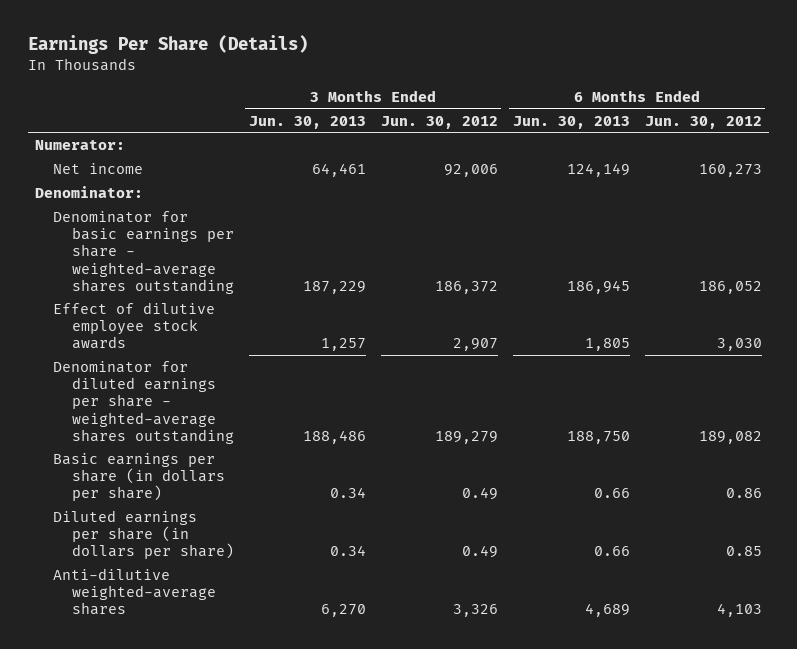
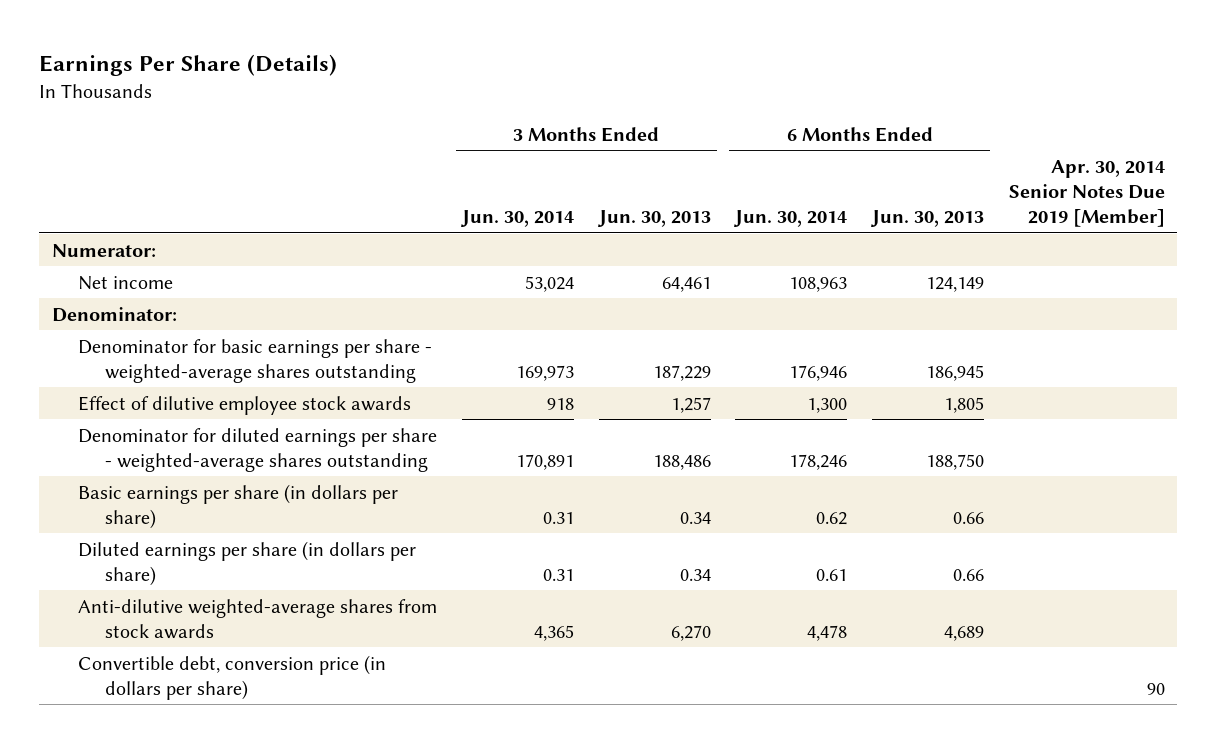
- | 3 Months Ended Jun. 30, 2013 | 3 Months Ended Jun. 30, 2012 | 6 Months Ended Jun. 30, 2013 | 6 Months Ended Jun. 30, 2012
+ | 3 Months Ended Jun. 30, 2014 | 3 Months Ended Jun. 30, 2013 | 6 Months Ended Jun. 30, 2014 | 6 Months Ended Jun. 30, 2013 | Apr. 30, 2014 Senior Notes Due 2019 [Member]
- Anti-dilutive weighted-average shares | 6,270 | 3,326 | 4,689 | 4,103
+ Anti-dilutive weighted-average shares from stock awards | 4,365 | 6,270 | 4,478 | 4,689 |
+ Convertible debt, conversion price (in dollars per share) | | | | | 90

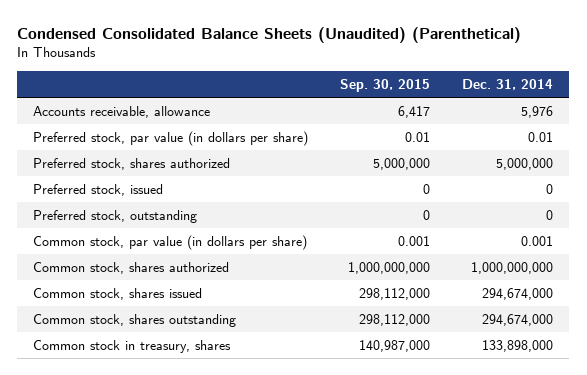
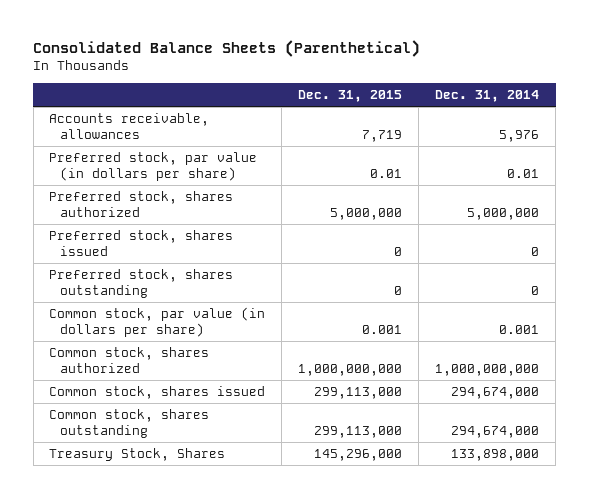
- Condensed Consolidated Balance Sheets (Unaudited) (Parenthetical)
+ Consolidated Balance Sheets (Parenthetical)
- | Sep. 30, 2015 | Dec. 31, 2014
+ | Dec. 31, 2015 | Dec. 31, 2014
- Accounts receivable, allowance | 6,417 | 5,976
+ Accounts receivable, allowances | 7,719 | 5,976
- Preferred stock, issued | 0 | 0
- Preferred stock, outstanding | 0 | 0
+ Preferred stock, shares issued | 0 | 0
+ Preferred stock, shares outstanding | 0 | 0
- Common stock in treasury, shares | 140,987,000 | 133,898,000
+ Treasury Stock, Shares | 145,296,000 | 133,898,000

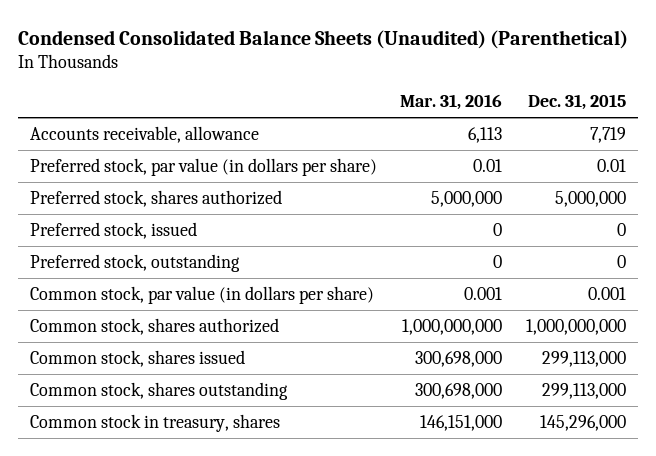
- Consolidated Balance Sheets (Parenthetical)
+ Condensed Consolidated Balance Sheets (Unaudited) (Parenthetical)
- | Dec. 31, 2015 | Dec. 31, 2014
+ | Mar. 31, 2016 | Dec. 31, 2015
- Accounts receivable, allowances | 7,719 | 5,976
+ Accounts receivable, allowance | 6,113 | 7,719
- Preferred stock, shares issued | 0 | 0
- Preferred stock, shares outstanding | 0 | 0
+ Preferred stock, issued | 0 | 0
+ Preferred stock, outstanding | 0 | 0
- Treasury Stock, Shares | 145,296,000 | 133,898,000
+ Common stock in treasury, shares | 146,151,000 | 145,296,000

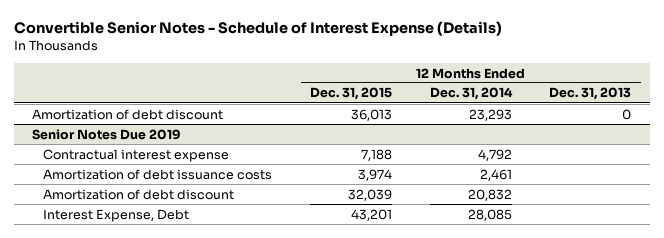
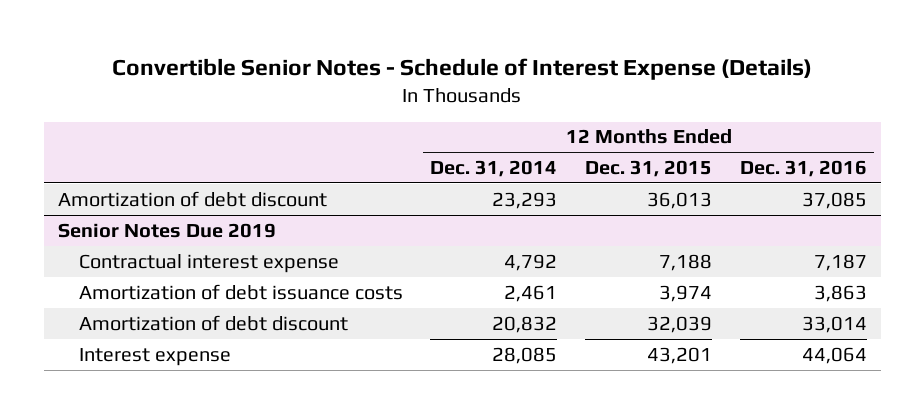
- | 12 Months Ended Dec. 31, 2015 | 12 Months Ended Dec. 31, 2014 | 12 Months Ended Dec. 31, 2013
+ | 12 Months Ended Dec. 31, 2014 | 12 Months Ended Dec. 31, 2015 | 12 Months Ended Dec. 31, 2016
@ Senior Notes Due 2019
- Interest Expense, Debt | 43,201 | 28,085 |
+ Interest expense | 28,085 | 43,201 | 44,064

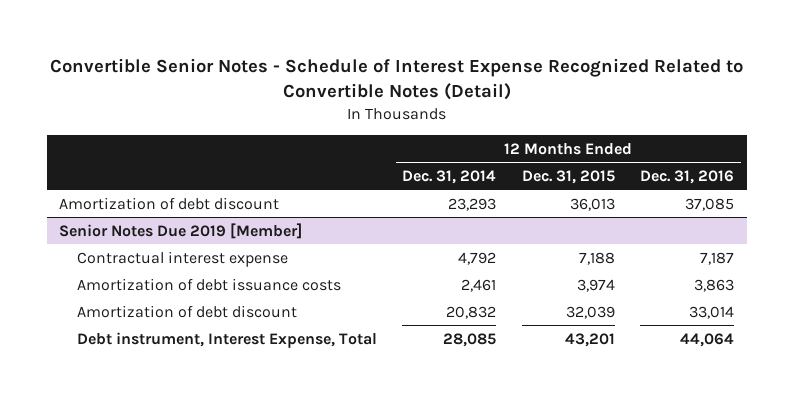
- Convertible Senior Notes - Schedule of Interest Expense (Details)
+ Convertible Senior Notes - Schedule of Interest Expense Recognized Related to Convertible Notes (Detail)
- Senior Notes Due 2019
+ Senior Notes Due 2019 [Member]
- Interest expense | 28,085 | 43,201 | 44,064
+ Debt instrument, Interest Expense, Total | 28,085 | 43,201 | 44,064

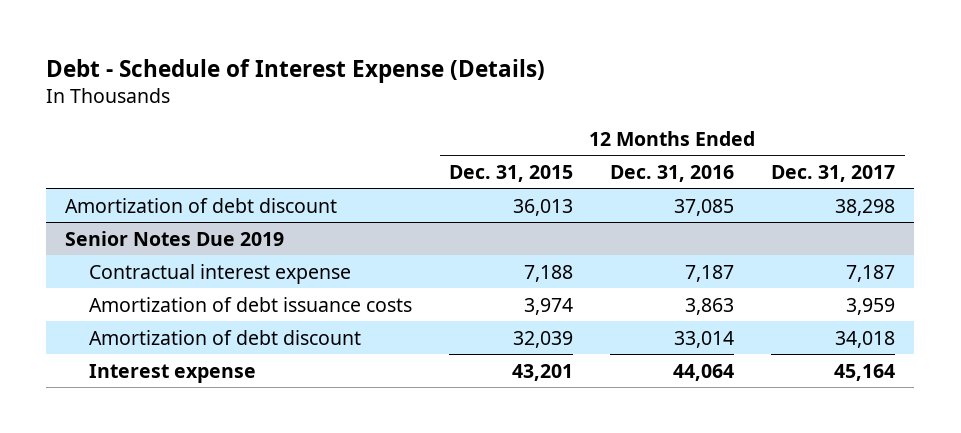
- Convertible Senior Notes - Schedule of Interest Expense Recognized Related to Convertible Notes (Detail)
+ Debt - Schedule of Interest Expense (Details)
- | 12 Months Ended Dec. 31, 2014 | 12 Months Ended Dec. 31, 2015 | 12 Months Ended Dec. 31, 2016
+ | 12 Months Ended Dec. 31, 2015 | 12 Months Ended Dec. 31, 2016 | 12 Months Ended Dec. 31, 2017
- Senior Notes Due 2019 [Member]
+ Senior Notes Due 2019
- Debt instrument, Interest Expense, Total | 28,085 | 43,201 | 44,064
+ Interest expense | 43,201 | 44,064 | 45,164

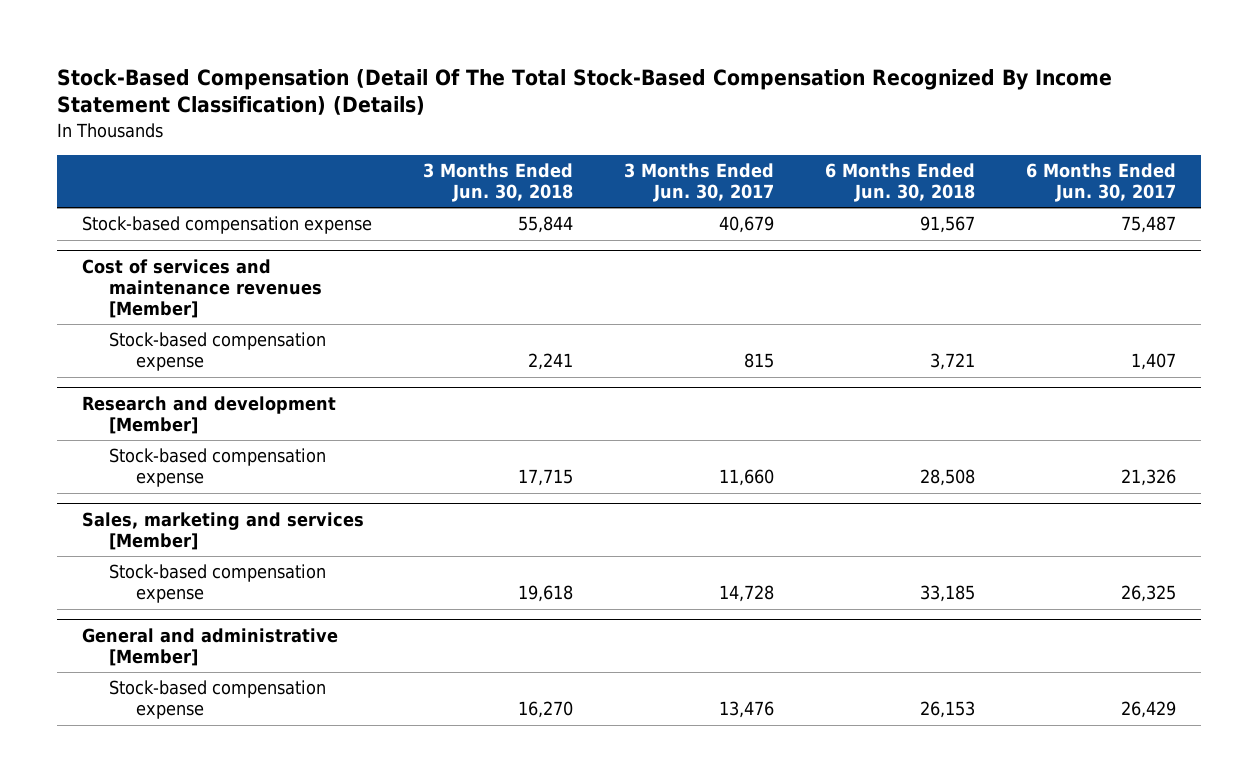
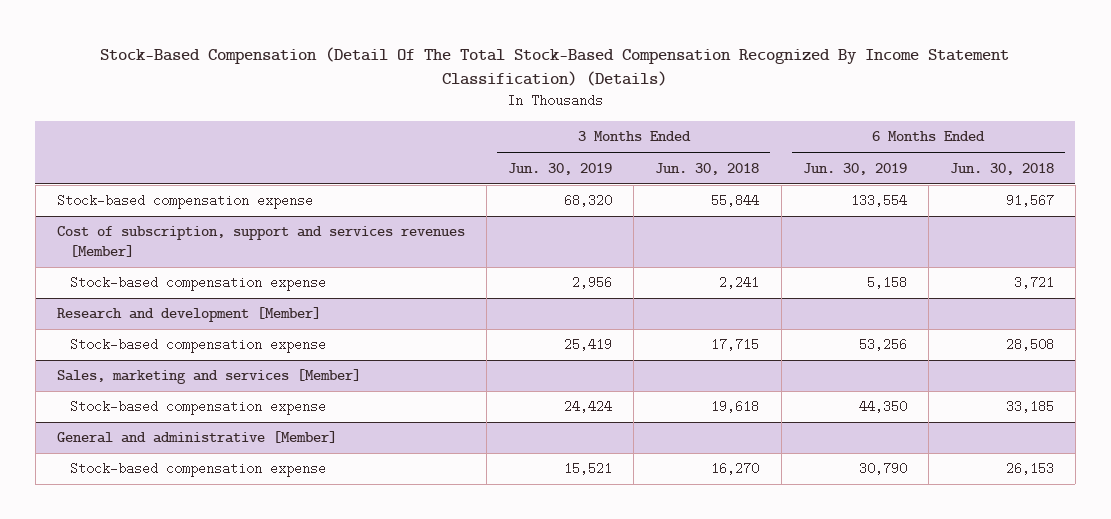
- | 3 Months Ended Jun. 30, 2018 | 3 Months Ended Jun. 30, 2017 | 6 Months Ended Jun. 30, 2018 | 6 Months Ended Jun. 30, 2017
+ | 3 Months Ended Jun. 30, 2019 | 3 Months Ended Jun. 30, 2018 | 6 Months Ended Jun. 30, 2019 | 6 Months Ended Jun. 30, 2018
- Cost of services and maintenance revenues [Member]
+ Cost of subscription, support and services revenues [Member]

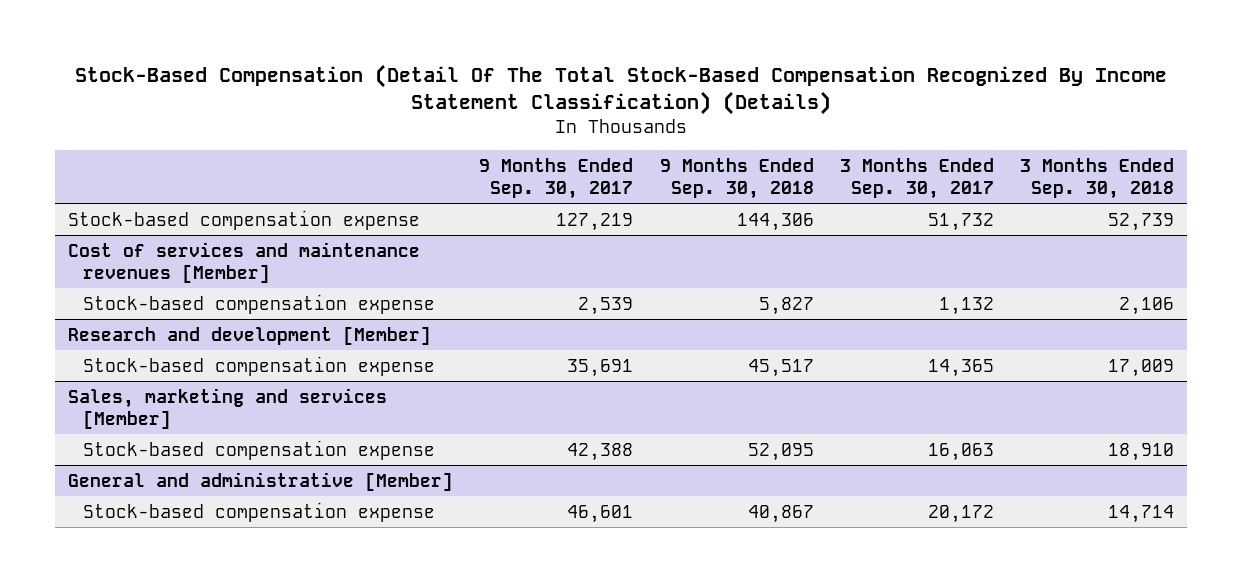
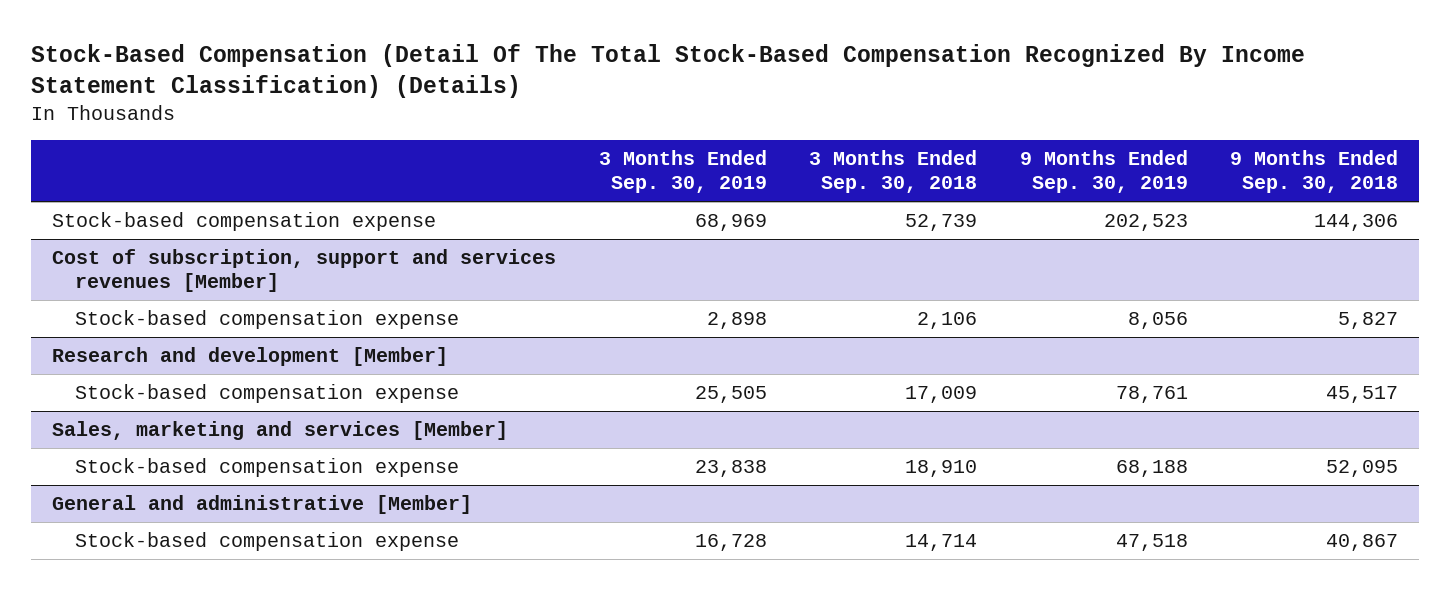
- | 9 Months Ended Sep. 30, 2017 | 9 Months Ended Sep. 30, 2018 | 3 Months Ended Sep. 30, 2017 | 3 Months Ended Sep. 30, 2018
+ | 3 Months Ended Sep. 30, 2019 | 3 Months Ended Sep. 30, 2018 | 9 Months Ended Sep. 30, 2019 | 9 Months Ended Sep. 30, 2018
- Cost of services and maintenance revenues [Member]
+ Cost of subscription, support and services revenues [Member]

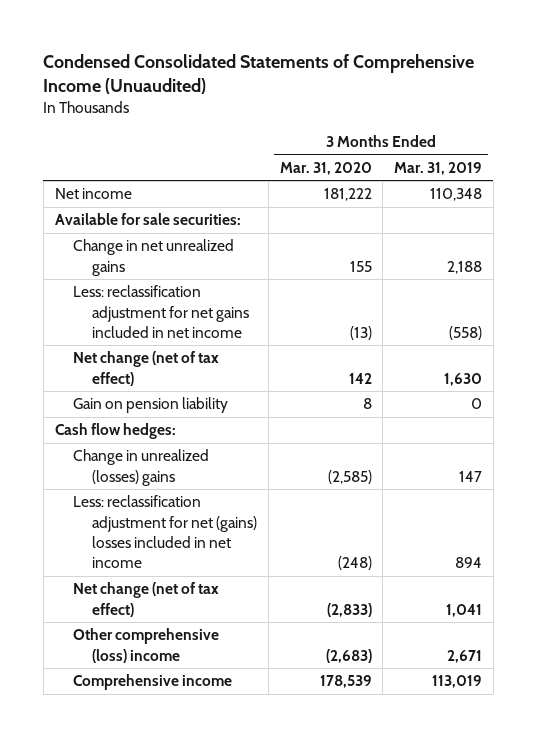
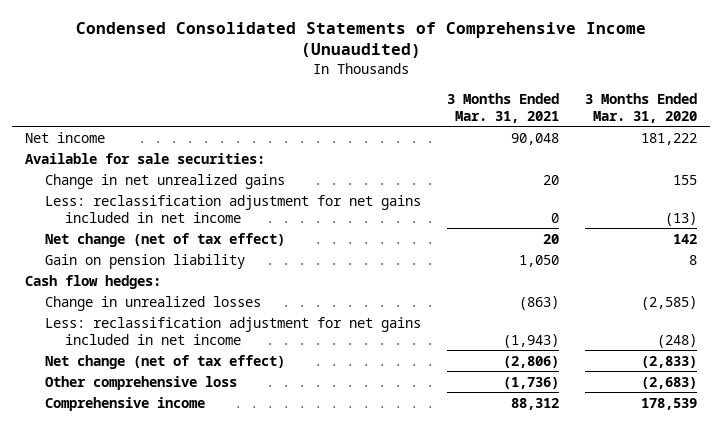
- | 3 Months Ended Mar. 31, 2020 | 3 Months Ended Mar. 31, 2019
+ | 3 Months Ended Mar. 31, 2021 | 3 Months Ended Mar. 31, 2020
- Change in unrealized (losses) gains | (2,585) | 147
- Less: reclassification adjustment for net (gains) losses included in net income | (248) | 894
+ Change in unrealized losses | (863) | (2,585)
+ Less: reclassification adjustment for net gains included in net income | (1,943) | (248)
- Other comprehensive (loss) income | (2,683) | 2,671
+ Other comprehensive loss | (1,736) | (2,683)

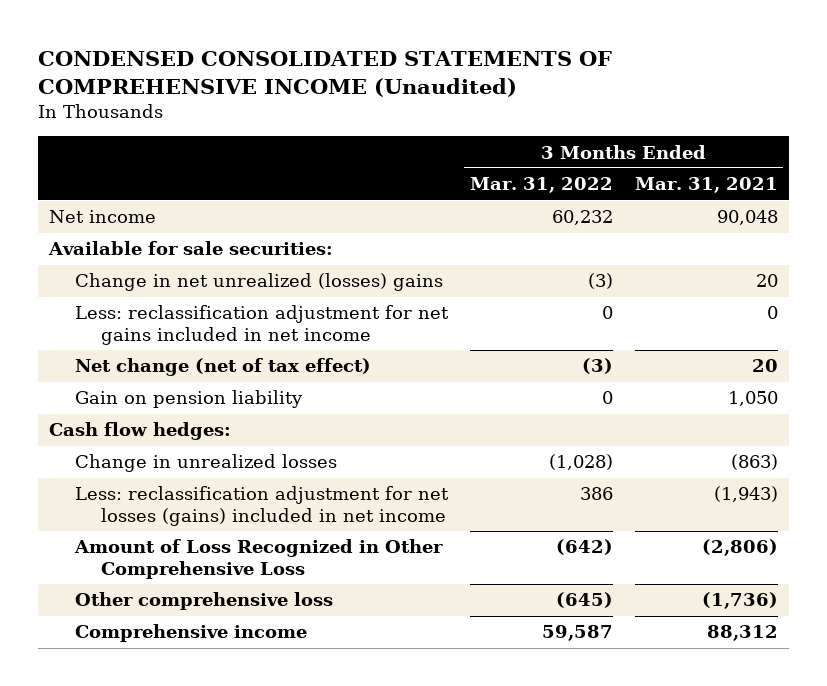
- Condensed Consolidated Statements of Comprehensive Income (Unuaudited)
+ CONDENSED CONSOLIDATED STATEMENTS OF COMPREHENSIVE INCOME (Unaudited)
- | 3 Months Ended Mar. 31, 2021 | 3 Months Ended Mar. 31, 2020
+ | 3 Months Ended Mar. 31, 2022 | 3 Months Ended Mar. 31, 2021
- Change in net unrealized gains | 20 | 155
+ Change in net unrealized (losses) gains | (3) | 20
- Less: reclassification adjustment for net gains included in net income | (1,943) | (248)
- Net change (net of tax effect) | (2,806) | (2,833)
+ Less: reclassification adjustment for net losses (gains) included in net income | 386 | (1,943)
+ Amount of Loss Recognized in Other Comprehensive Loss | (642) | (2,806)

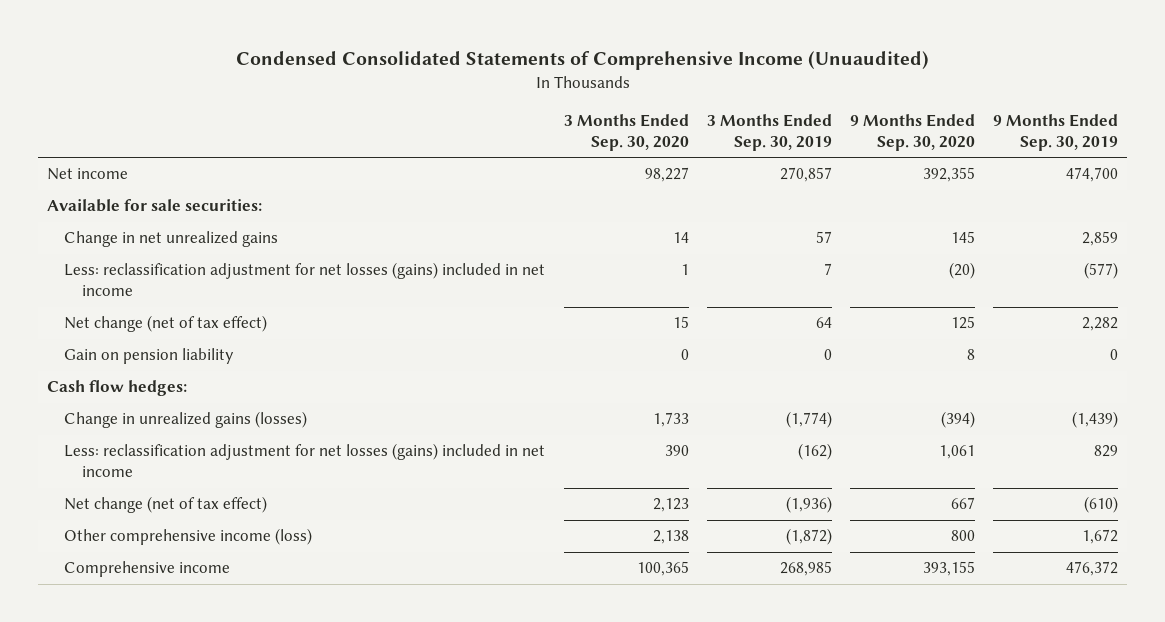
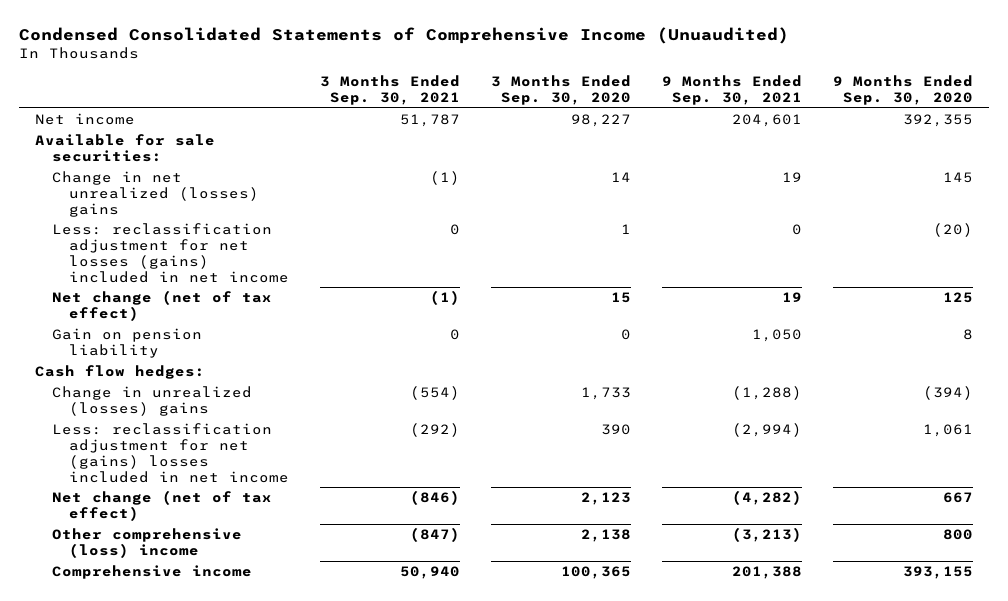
- | 3 Months Ended Sep. 30, 2020 | 3 Months Ended Sep. 30, 2019 | 9 Months Ended Sep. 30, 2020 | 9 Months Ended Sep. 30, 2019
+ | 3 Months Ended Sep. 30, 2021 | 3 Months Ended Sep. 30, 2020 | 9 Months Ended Sep. 30, 2021 | 9 Months Ended Sep. 30, 2020
- Change in net unrealized gains | 14 | 57 | 145 | 2,859
+ Change in net unrealized (losses) gains | (1) | 14 | 19 | 145
- Change in unrealized gains (losses) | 1,733 | (1,774) | (394) | (1,439)
- Less: reclassification adjustment for net losses (gains) included in net income | 390 | (162) | 1,061 | 829
+ Change in unrealized (losses) gains | (554) | 1,733 | (1,288) | (394)
+ Less: reclassification adjustment for net (gains) losses included in net income | (292) | 390 | (2,994) | 1,061
- Other comprehensive income (loss) | 2,138 | (1,872) | 800 | 1,672
+ Other comprehensive (loss) income | (847) | 2,138 | (3,213) | 800

